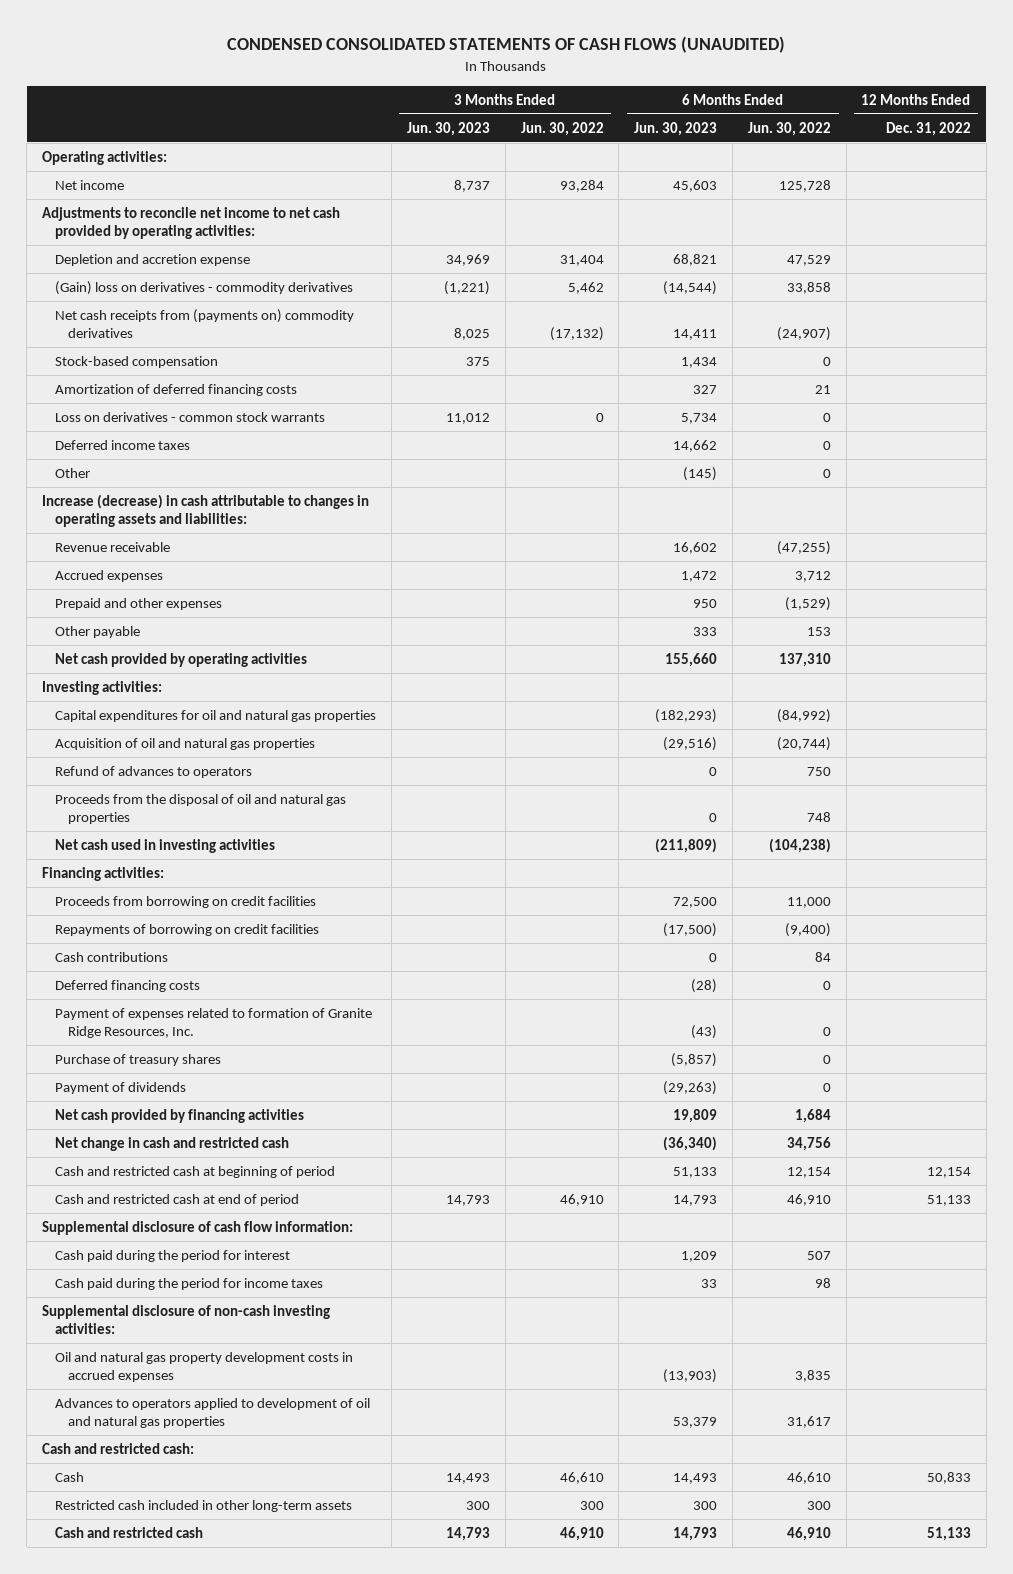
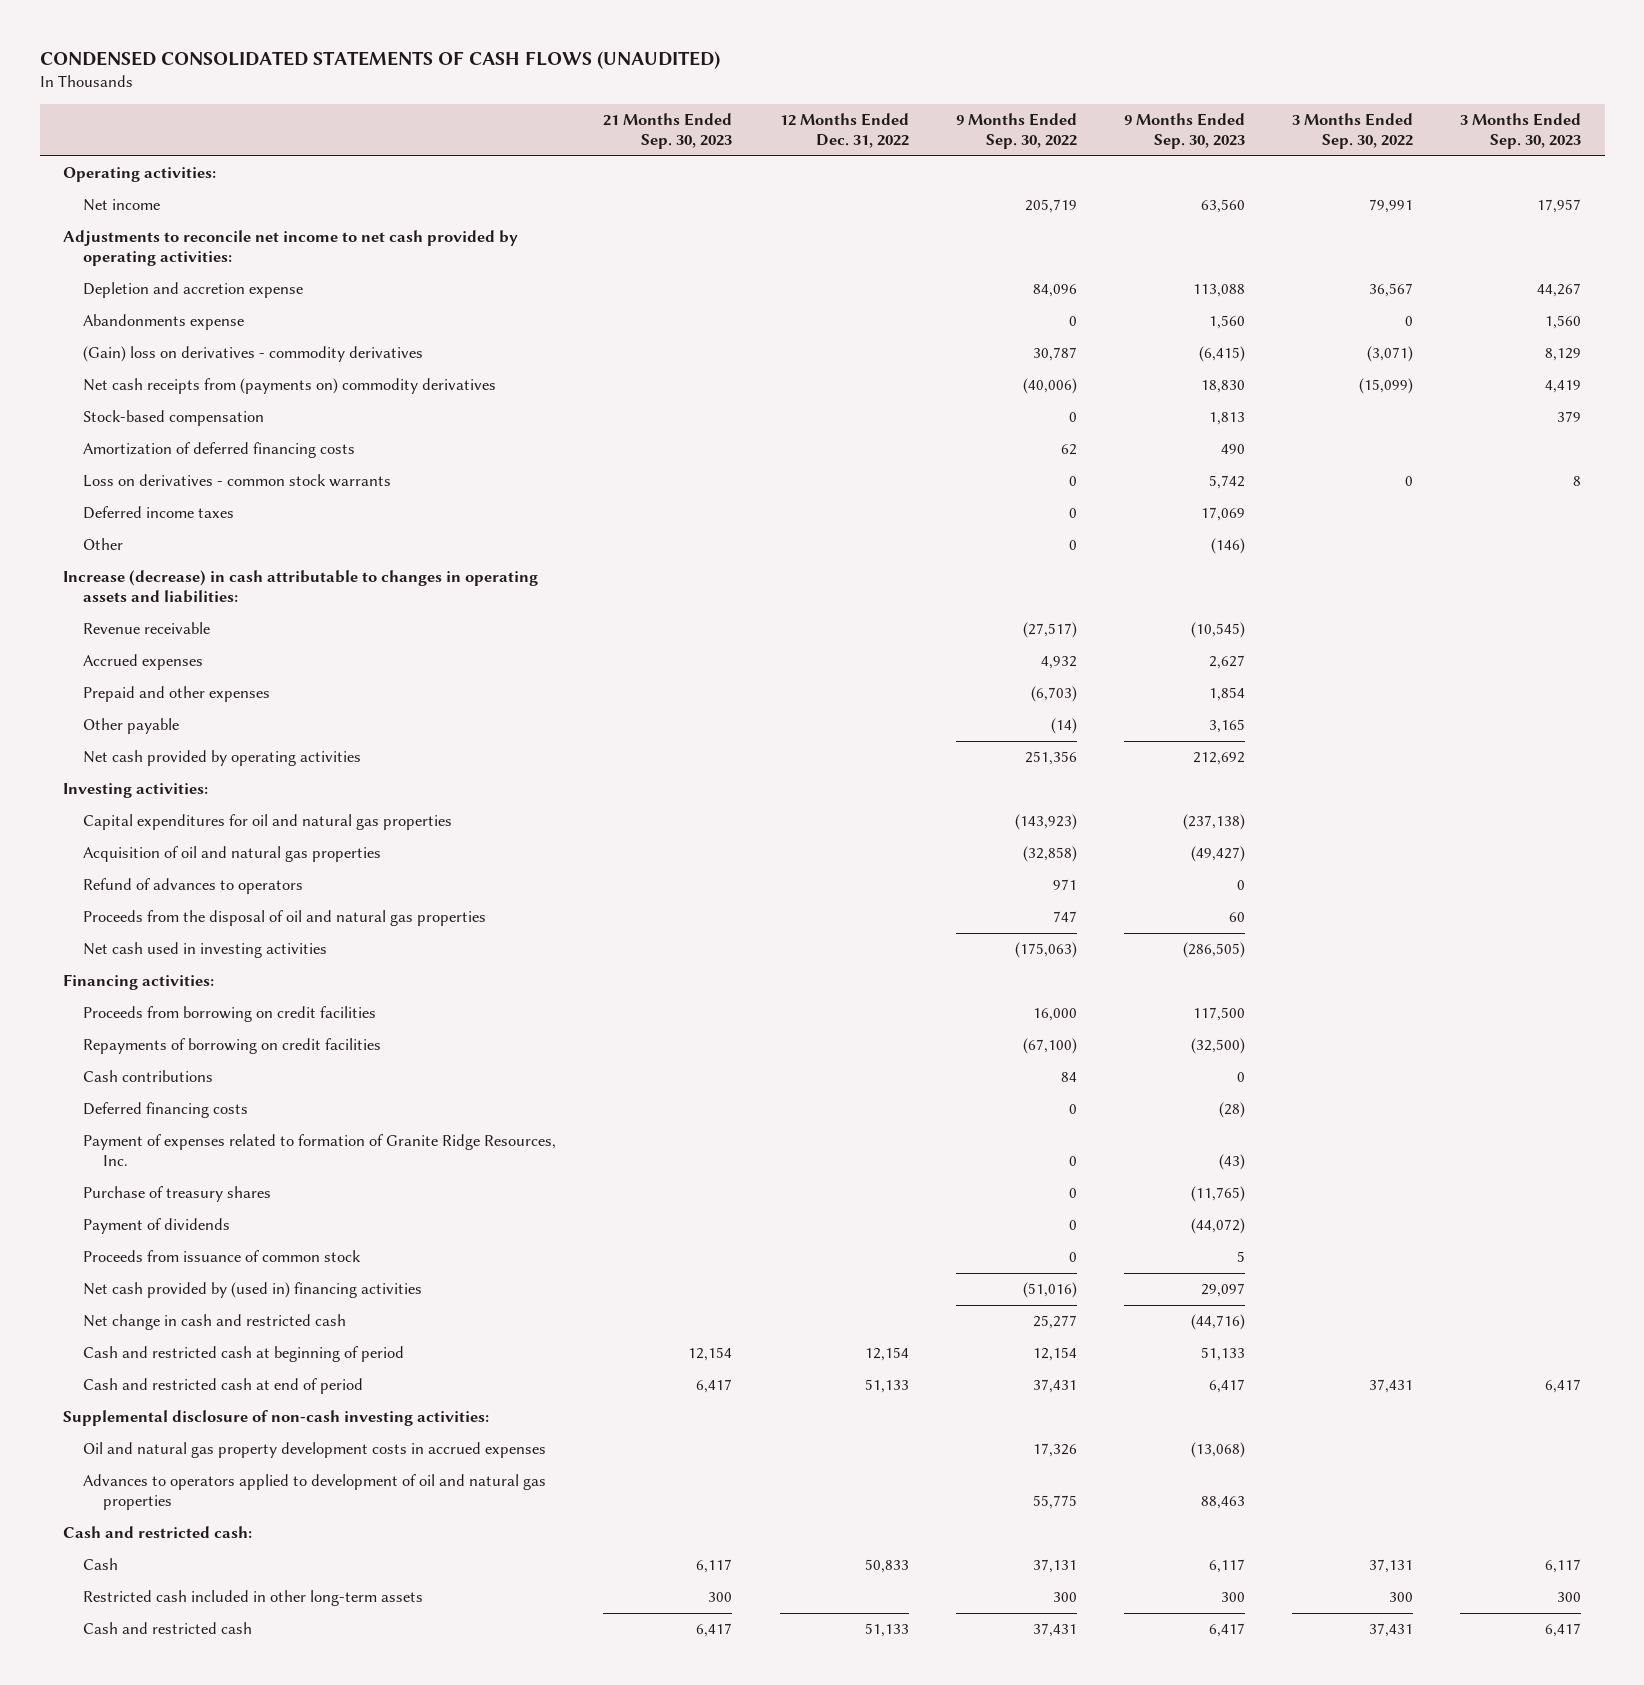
- | 3 Months Ended Jun. 30, 2023 | 3 Months Ended Jun. 30, 2022 | 6 Months Ended Jun. 30, 2023 | 6 Months Ended Jun. 30, 2022 | 12 Months Ended Dec. 31, 2022
+ | 21 Months Ended Sep. 30, 2023 | 12 Months Ended Dec. 31, 2022 | 9 Months Ended Sep. 30, 2022 | 9 Months Ended Sep. 30, 2023 | 3 Months Ended Sep. 30, 2022 | 3 Months Ended Sep. 30, 2023
+ Abandonments expense | | | 0 | 1,560 | 0 | 1,560
- Net cash provided by financing activities | | | 19,809 | 1,684 |
+ Proceeds from issuance of common stock | | | 0 | 5 | |
+ Net cash provided by (used in) financing activities | | | (51,016) | 29,097 | |
- Supplemental disclosure of cash flow information:
- Cash paid during the period for interest | | | 1,209 | 507 |
- Cash paid during the period for income taxes | | | 33 | 98 |

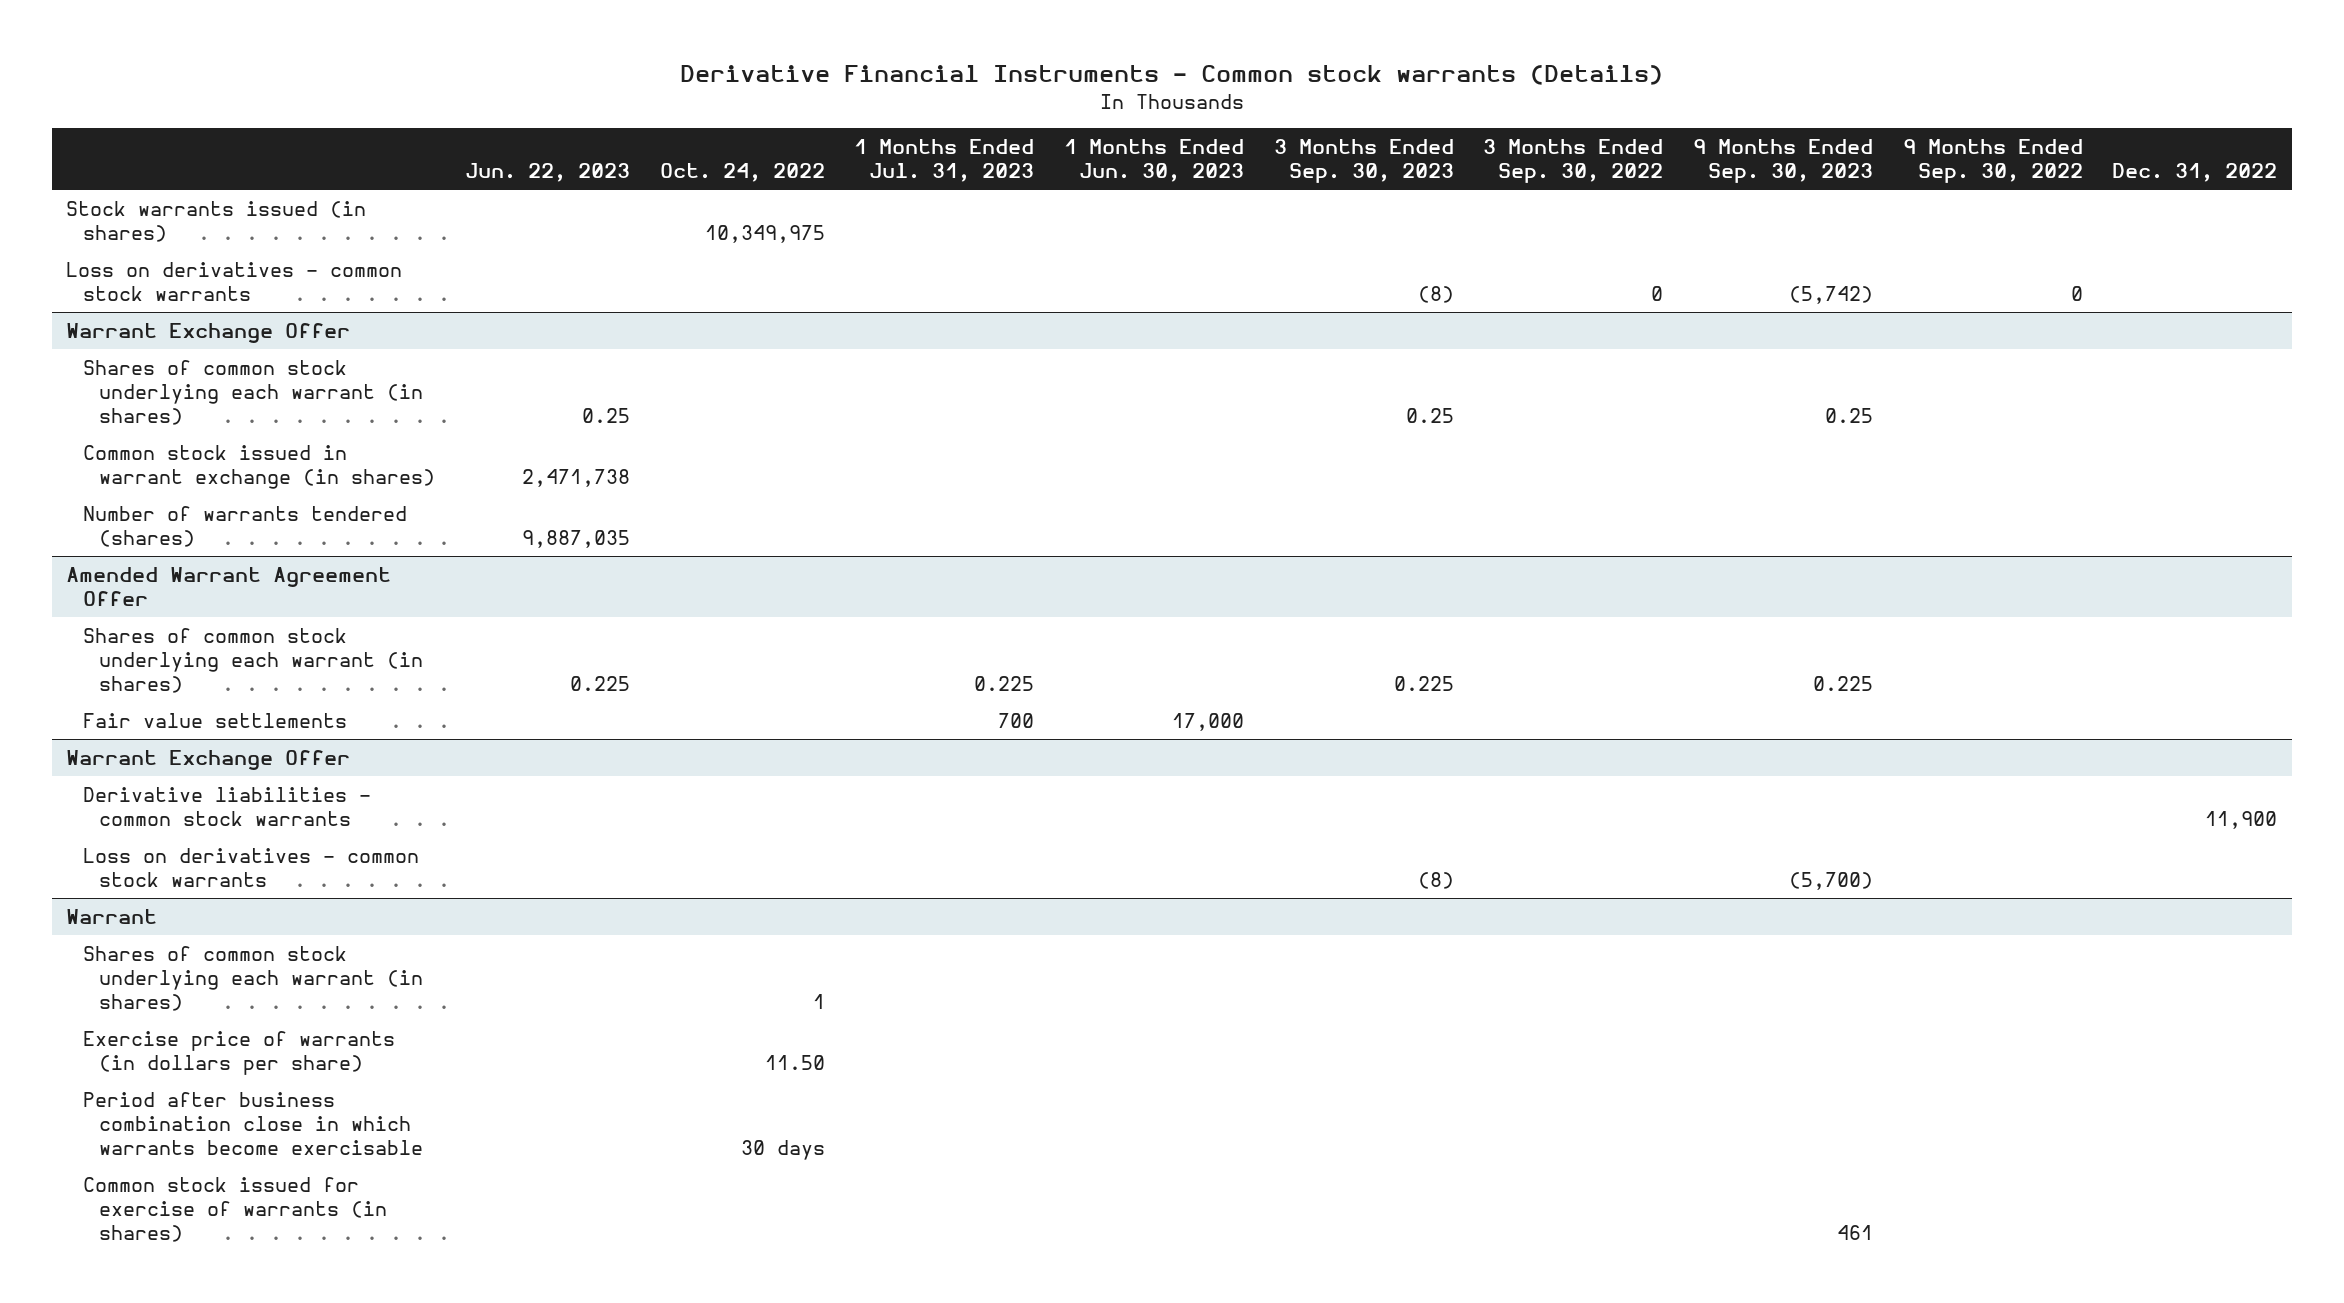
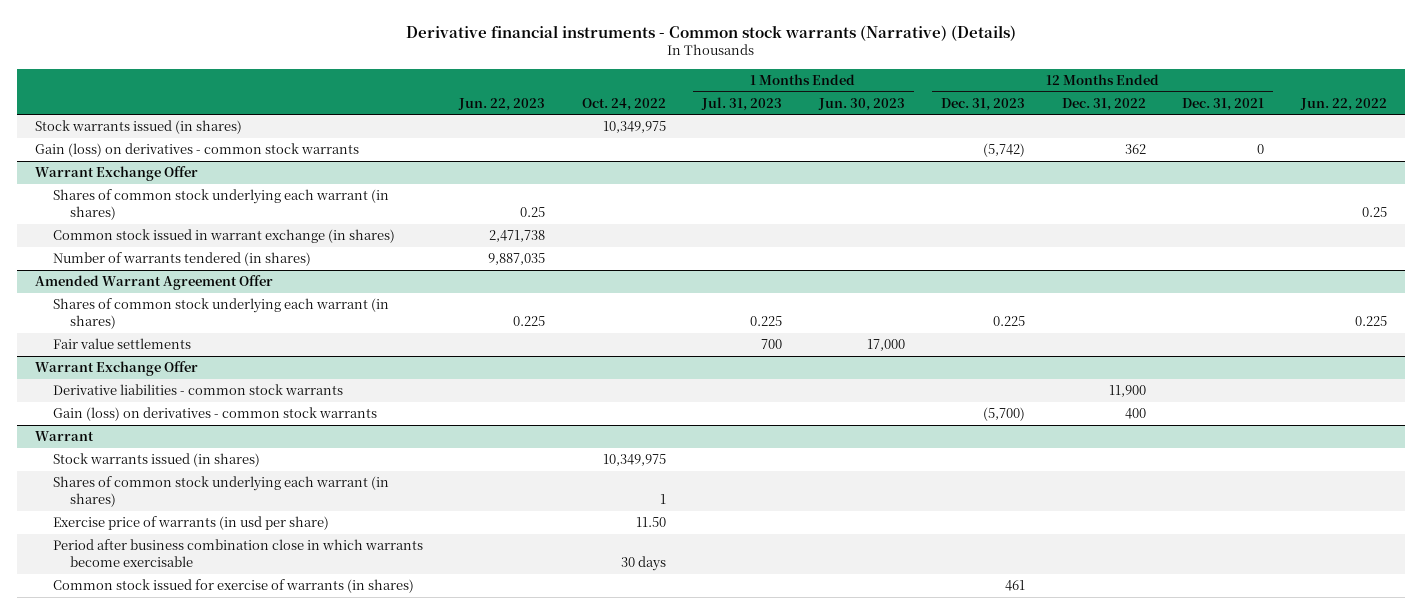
- Derivative Financial Instruments - Common stock warrants (Details)
+ Derivative financial instruments - Common stock warrants (Narrative) (Details)
- | Jun. 22, 2023 | Oct. 24, 2022 | 1 Months Ended Jul. 31, 2023 | 1 Months Ended Jun. 30, 2023 | 3 Months Ended Sep. 30, 2023 | 3 Months Ended Sep. 30, 2022 | 9 Months Ended Sep. 30, 2023 | 9 Months Ended Sep. 30, 2022 | Dec. 31, 2022
+ | Jun. 22, 2023 | Oct. 24, 2022 | 1 Months Ended Jul. 31, 2023 | 1 Months Ended Jun. 30, 2023 | 12 Months Ended Dec. 31, 2023 | 12 Months Ended Dec. 31, 2022 | 12 Months Ended Dec. 31, 2021 | Jun. 22, 2022
- Loss on derivatives - common stock warrants | | | | | (8) | 0 | (5,742) | 0 |
+ Gain (loss) on derivatives - common stock warrants | | | | | (5,742) | 362 | 0 |
@ Warrant Exchange Offer
- Number of warrants tendered (shares) | 9,887,035 | | | | | | | |
+ Number of warrants tendered (in shares) | 9,887,035 | | | | | | |
- Loss on derivatives - common stock warrants | | | | | (8) | | (5,700) | |
+ Gain (loss) on derivatives - common stock warrants | | | | | (5,700) | 400 | |
@ Warrant
+ Stock warrants issued (in shares) | | 10,349,975 | | | | | |
- Exercise price of warrants (in dollars per share) | | 11.50 | | | | | | |
+ Exercise price of warrants (in usd per share) | | 11.50 | | | | | |

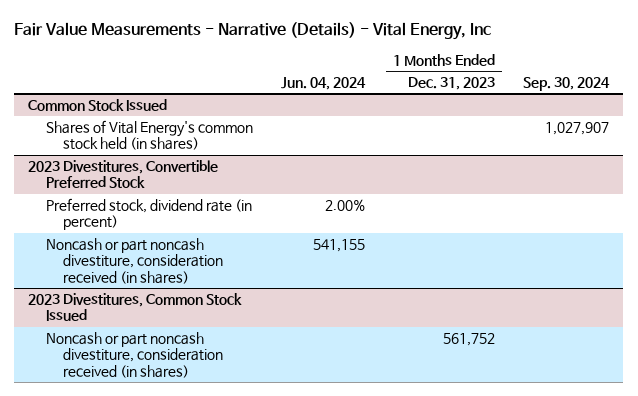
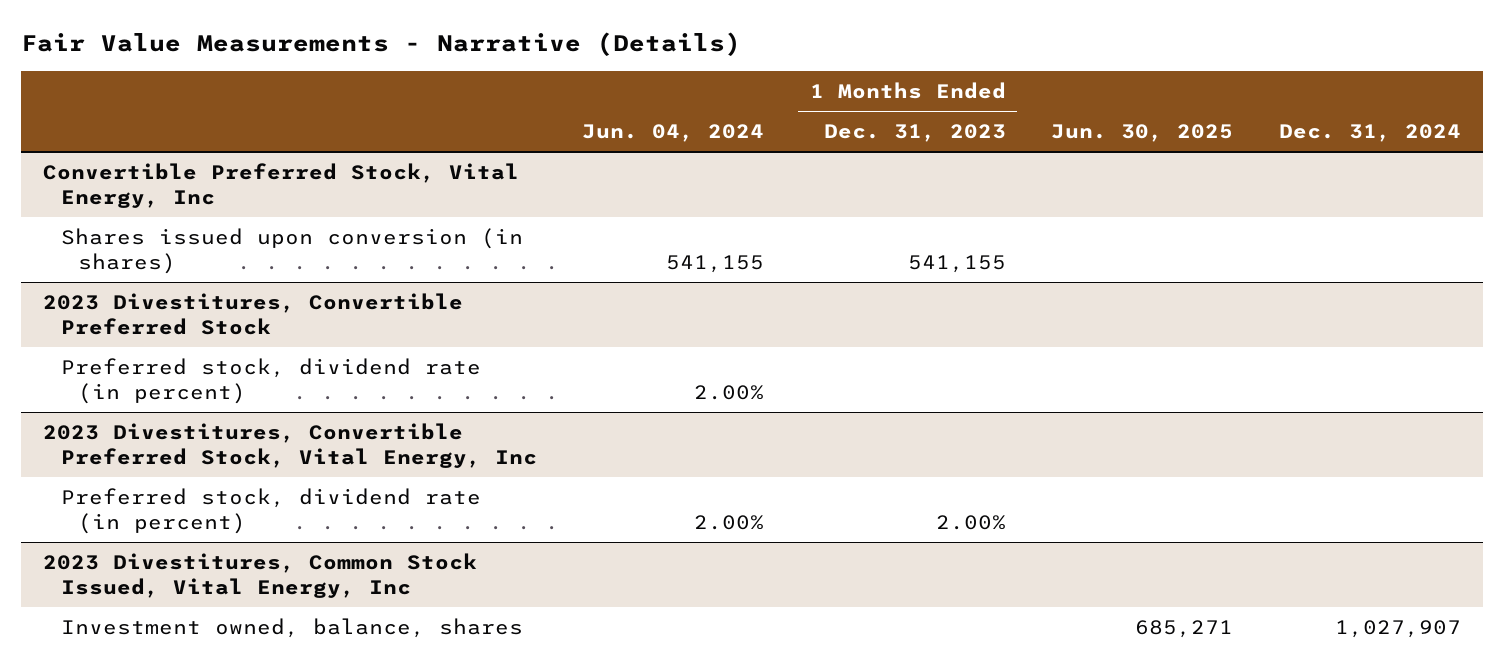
- Fair Value Measurements - Narrative (Details) - Vital Energy, Inc
+ Fair Value Measurements - Narrative (Details)
- | Jun. 04, 2024 | 1 Months Ended Dec. 31, 2023 | Sep. 30, 2024
+ | Jun. 04, 2024 | 1 Months Ended Dec. 31, 2023 | Jun. 30, 2025 | Dec. 31, 2024
- Common Stock Issued
- Shares of Vital Energy's common stock held (in shares) | | | 1,027,907
+ Convertible Preferred Stock, Vital Energy, Inc
+ Shares issued upon conversion (in shares) | 541,155 | 541,155 | |
@ 2023 Divestitures, Convertible Preferred Stock
- Noncash or part noncash divestiture, consideration received (in shares) | 541,155 | |
- 2023 Divestitures, Common Stock Issued
- Noncash or part noncash divestiture, consideration received (in shares) | | 561,752 |
+ 2023 Divestitures, Convertible Preferred Stock, Vital Energy, Inc
+ Preferred stock, dividend rate (in percent) | 2.00% | 2.00% | |
+ 2023 Divestitures, Common Stock Issued, Vital Energy, Inc
+ Investment owned, balance, shares | | | 685,271 | 1,027,907

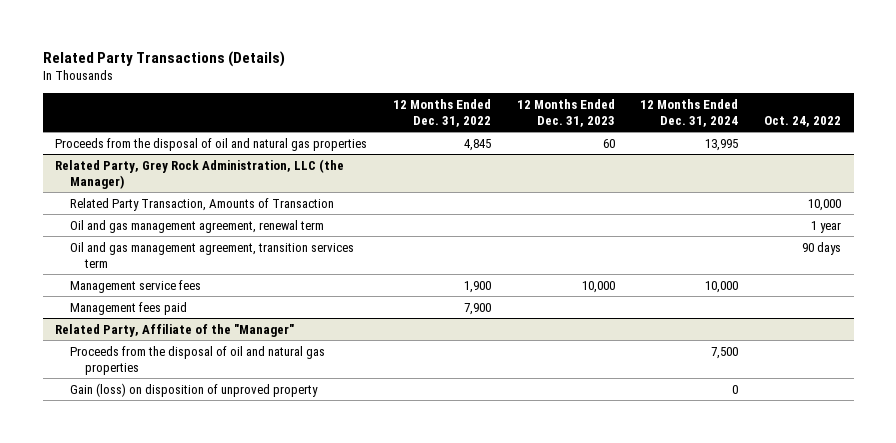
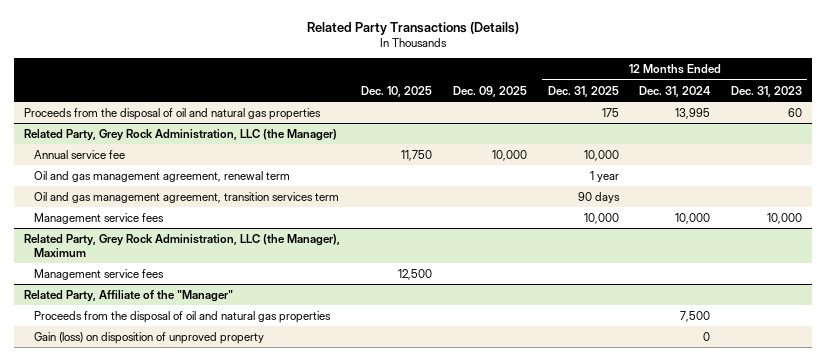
- | 12 Months Ended Dec. 31, 2022 | 12 Months Ended Dec. 31, 2023 | 12 Months Ended Dec. 31, 2024 | Oct. 24, 2022
+ | Dec. 10, 2025 | Dec. 09, 2025 | 12 Months Ended Dec. 31, 2025 | 12 Months Ended Dec. 31, 2024 | 12 Months Ended Dec. 31, 2023
@ Related Party, Grey Rock Administration, LLC (the Manager)
- Related Party Transaction, Amounts of Transaction | | | | 10,000
+ Annual service fee | 11,750 | 10,000 | 10,000 | |
- Management fees paid | 7,900 | | |
+ Related Party, Grey Rock Administration, LLC (the Manager), Maximum
+ Management service fees | 12,500 | | | |

